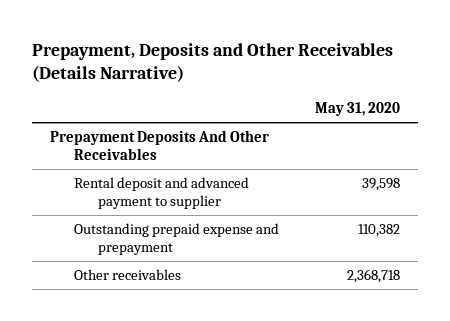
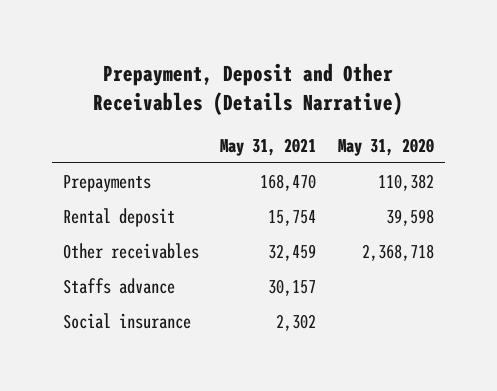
- Prepayment, Deposits and Other Receivables (Details Narrative)
+ Prepayment, Deposit and Other Receivables (Details Narrative)
- | May 31, 2020
+ | May 31, 2021 | May 31, 2020
- Prepayment Deposits And Other Receivables
- Rental deposit and advanced payment to supplier | 39,598
- Outstanding prepaid expense and prepayment | 110,382
+ Prepayments | 168,470 | 110,382
+ Rental deposit | 15,754 | 39,598
+ Staffs advance | 30,157 |
+ Social insurance | 2,302 |

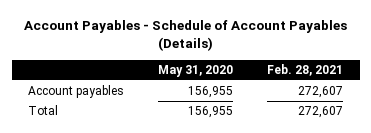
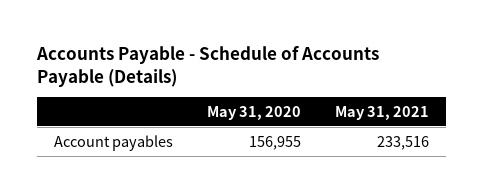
- Account Payables - Schedule of Account Payables (Details)
+ Accounts Payable - Schedule of Accounts Payable (Details)
- | May 31, 2020 | Feb. 28, 2021
+ | May 31, 2020 | May 31, 2021
- Total | 156,955 | 272,607

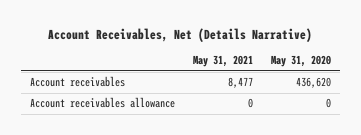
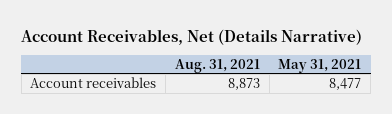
- | May 31, 2021 | May 31, 2020
+ | Aug. 31, 2021 | May 31, 2021
- Account receivables allowance | 0 | 0

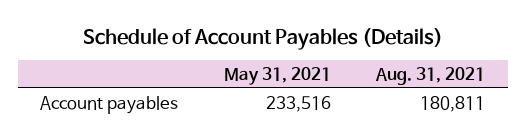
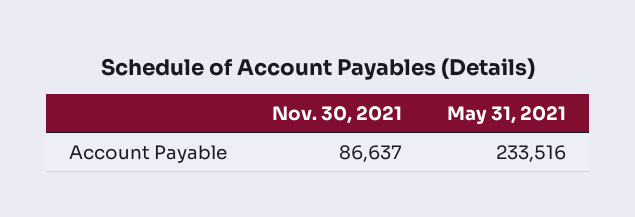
- | May 31, 2021 | Aug. 31, 2021
+ | Nov. 30, 2021 | May 31, 2021
- Account payables | 233,516 | 180,811
+ Account Payable | 86,637 | 233,516

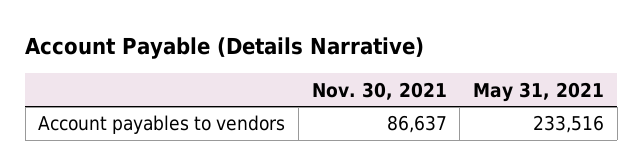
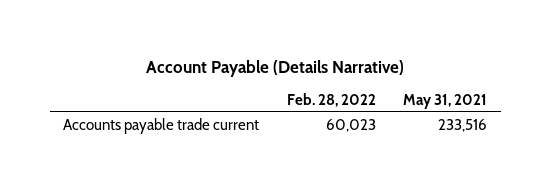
- | Nov. 30, 2021 | May 31, 2021
+ | Feb. 28, 2022 | May 31, 2021
- Account payables to vendors | 86,637 | 233,516
+ Accounts payable trade current | 60,023 | 233,516

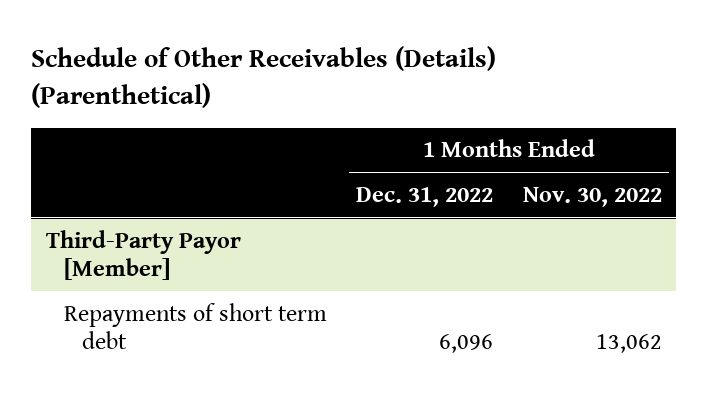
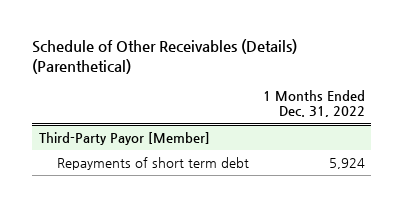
- | 1 Months Ended Dec. 31, 2022 | 1 Months Ended Nov. 30, 2022
+ | 1 Months Ended Dec. 31, 2022
@ Third-Party Payor [Member]
- Repayments of short term debt | 6,096 | 13,062
+ Repayments of short term debt | 5,924

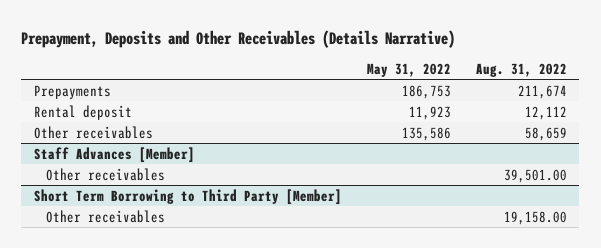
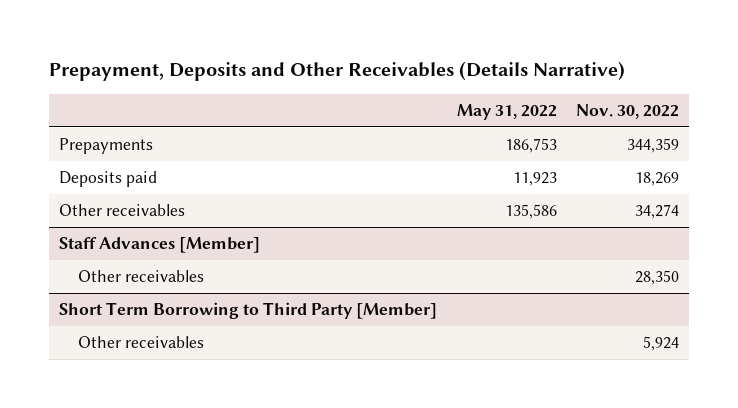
- | May 31, 2022 | Aug. 31, 2022
+ | May 31, 2022 | Nov. 30, 2022
- Rental deposit | 11,923 | 12,112
+ Deposits paid | 11,923 | 18,269

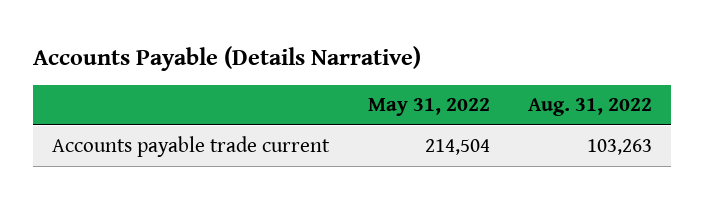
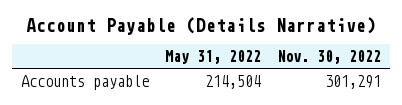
- Accounts Payable (Details Narrative)
+ Account Payable (Details Narrative)
- | May 31, 2022 | Aug. 31, 2022
+ | May 31, 2022 | Nov. 30, 2022
- Accounts payable trade current | 214,504 | 103,263
+ Accounts payable | 214,504 | 301,291

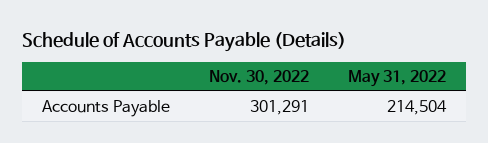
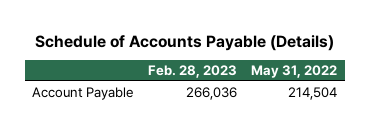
- | Nov. 30, 2022 | May 31, 2022
+ | Feb. 28, 2023 | May 31, 2022
- Accounts Payable | 301,291 | 214,504
+ Account Payable | 266,036 | 214,504

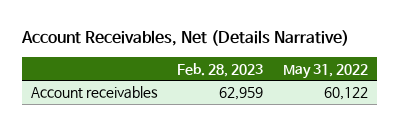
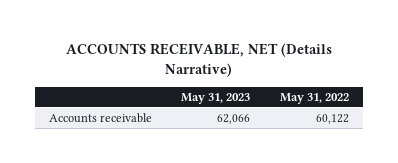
- Account Receivables, Net (Details Narrative)
+ ACCOUNTS RECEIVABLE, NET (Details Narrative)
- | Feb. 28, 2023 | May 31, 2022
+ | May 31, 2023 | May 31, 2022
- Account receivables | 62,959 | 60,122
+ Accounts receivable | 62,066 | 60,122

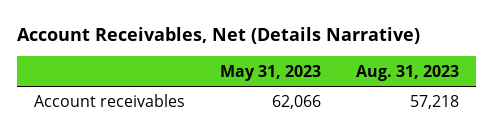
- ACCOUNTS RECEIVABLE, NET (Details Narrative)
+ Account Receivables, Net (Details Narrative)
- | May 31, 2023 | May 31, 2022
+ | May 31, 2023 | Aug. 31, 2023
- Accounts receivable | 62,066 | 60,122
+ Account receivables | 62,066 | 57,218

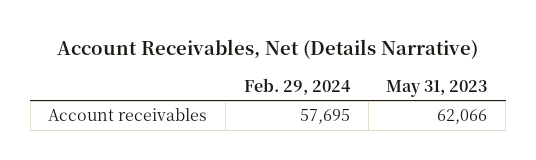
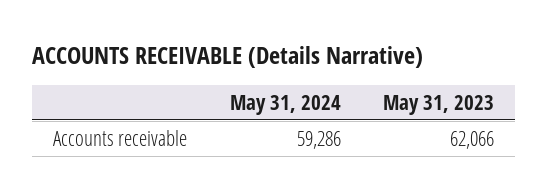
- Account Receivables, Net (Details Narrative)
+ ACCOUNTS RECEIVABLE (Details Narrative)
- | Feb. 29, 2024 | May 31, 2023
+ | May 31, 2024 | May 31, 2023
- Account receivables | 57,695 | 62,066
+ Accounts receivable | 59,286 | 62,066

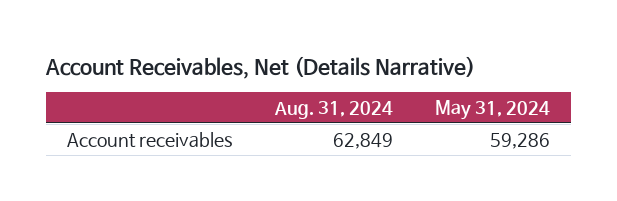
- ACCOUNTS RECEIVABLE (Details Narrative)
+ Account Receivables, Net (Details Narrative)
- | May 31, 2024 | May 31, 2023
+ | Aug. 31, 2024 | May 31, 2024
- Accounts receivable | 59,286 | 62,066
+ Account receivables | 62,849 | 59,286

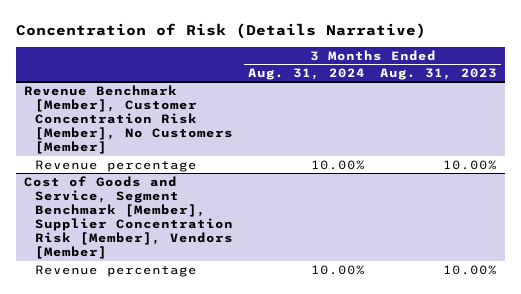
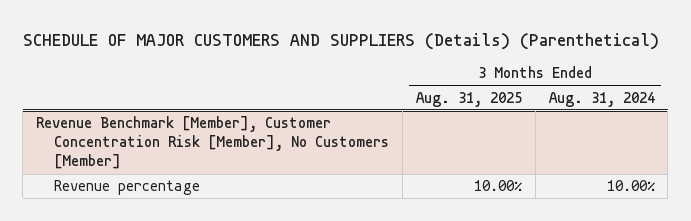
- Concentration of Risk (Details Narrative)
+ SCHEDULE OF MAJOR CUSTOMERS AND SUPPLIERS (Details) (Parenthetical)
- | 3 Months Ended Aug. 31, 2024 | 3 Months Ended Aug. 31, 2023
+ | 3 Months Ended Aug. 31, 2025 | 3 Months Ended Aug. 31, 2024
- Cost of Goods and Service, Segment Benchmark [Member], Supplier Concentration Risk [Member], Vendors [Member]
- Revenue percentage | 10.00% | 10.00%

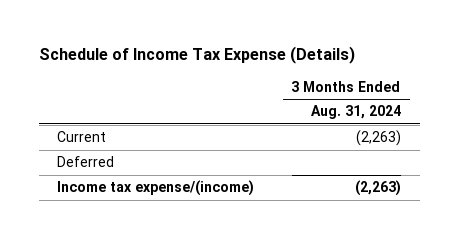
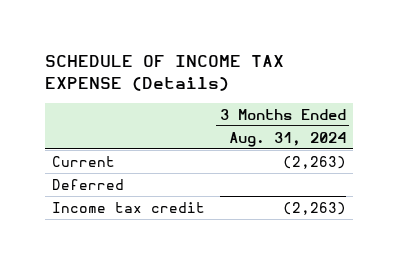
- Schedule of Income Tax Expense (Details)
+ SCHEDULE OF INCOME TAX EXPENSE (Details)
- Income tax expense/(income) | (2,263)
+ Income tax credit | (2,263)

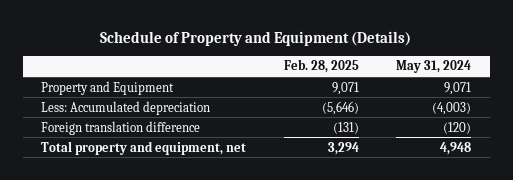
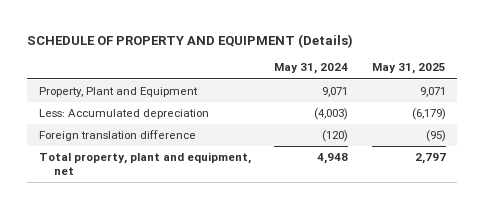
- Schedule of Property and Equipment (Details)
+ SCHEDULE OF PROPERTY AND EQUIPMENT (Details)
- | Feb. 28, 2025 | May 31, 2024
+ | May 31, 2024 | May 31, 2025
- Property and Equipment | 9,071 | 9,071
+ Property, Plant and Equipment | 9,071 | 9,071
- Total property and equipment, net | 3,294 | 4,948
+ Total property, plant and equipment, net | 4,948 | 2,797

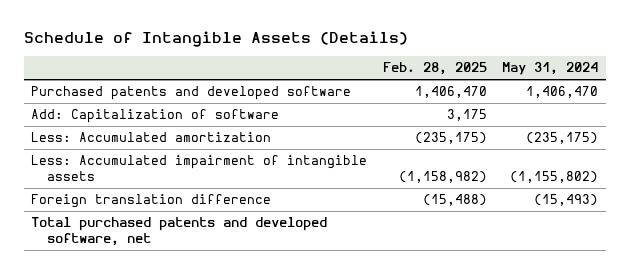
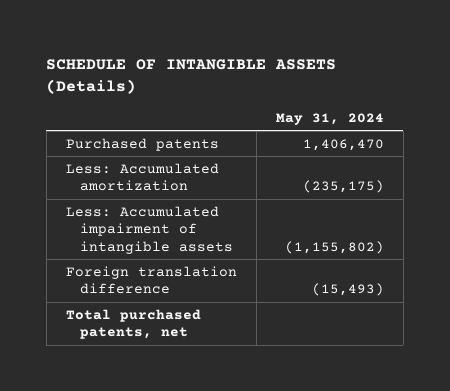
- Schedule of Intangible Assets (Details)
+ SCHEDULE OF INTANGIBLE ASSETS (Details)
- | Feb. 28, 2025 | May 31, 2024
+ | May 31, 2024
- Purchased patents and developed software | 1,406,470 | 1,406,470
- Add: Capitalization of software | 3,175 |
+ Purchased patents | 1,406,470
- Total purchased patents and developed software, net
+ Total purchased patents, net

